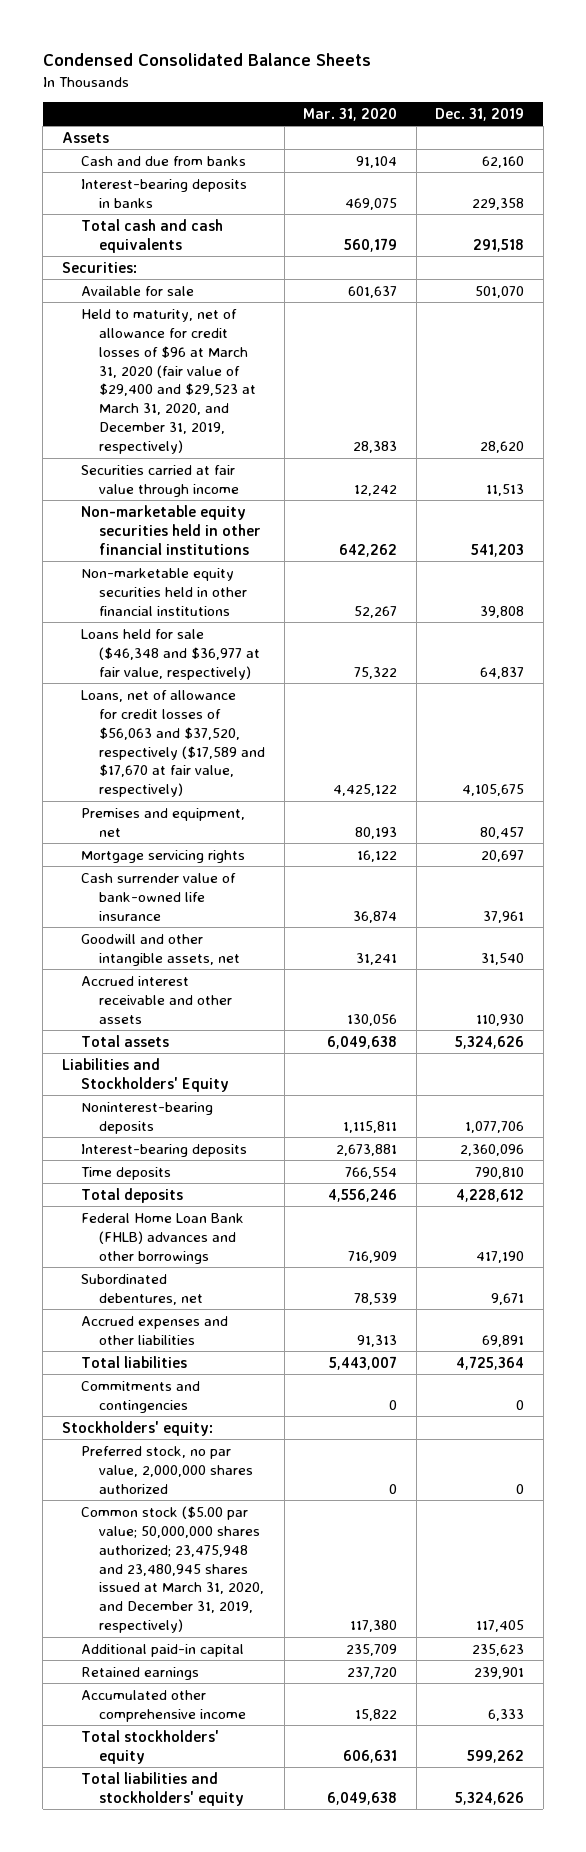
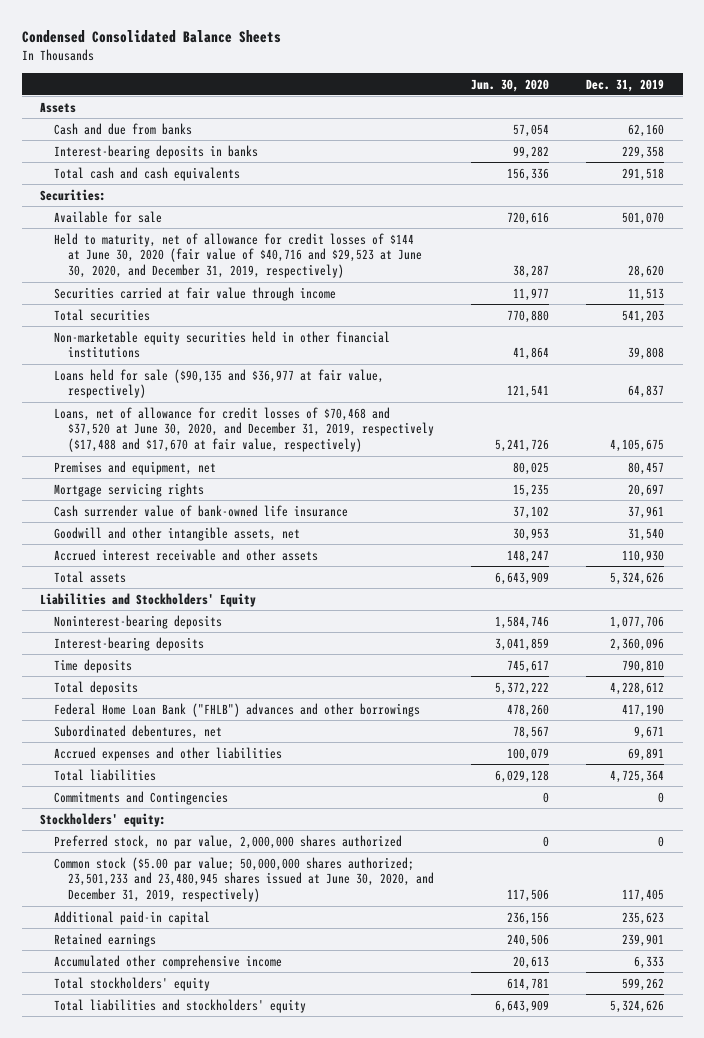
- | Mar. 31, 2020 | Dec. 31, 2019
+ | Jun. 30, 2020 | Dec. 31, 2019
- Held to maturity, net of allowance for credit losses of $96 at March 31, 2020 (fair value of $29,400 and $29,523 at March 31, 2020, and December 31, 2019, respectively) | 28,383 | 28,620
+ Held to maturity, net of allowance for credit losses of $144 at June 30, 2020 (fair value of $40,716 and $29,523 at June 30, 2020, and December 31, 2019, respectively) | 38,287 | 28,620
- Non-marketable equity securities held in other financial institutions | 642,262 | 541,203
+ Total securities | 770,880 | 541,203
- Loans held for sale ($46,348 and $36,977 at fair value, respectively) | 75,322 | 64,837
- Loans, net of allowance for credit losses of $56,063 and $37,520, respectively ($17,589 and $17,670 at fair value, respectively) | 4,425,122 | 4,105,675
+ Loans held for sale ($90,135 and $36,977 at fair value, respectively) | 121,541 | 64,837
+ Loans, net of allowance for credit losses of $70,468 and $37,520 at June 30, 2020, and December 31, 2019, respectively ($17,488 and $17,670 at fair value, respectively) | 5,241,726 | 4,105,675
- Federal Home Loan Bank (FHLB) advances and other borrowings | 716,909 | 417,190
+ Federal Home Loan Bank ("FHLB") advances and other borrowings | 478,260 | 417,190
- Commitments and contingencies | 0 | 0
+ Commitments and Contingencies | 0 | 0
- Common stock ($5.00 par value; 50,000,000 shares authorized; 23,475,948 and 23,480,945 shares issued at March 31, 2020, and December 31, 2019, respectively) | 117,380 | 117,405
+ Common stock ($5.00 par value; 50,000,000 shares authorized; 23,501,233 and 23,480,945 shares issued at June 30, 2020, and December 31, 2019, respectively) | 117,506 | 117,405

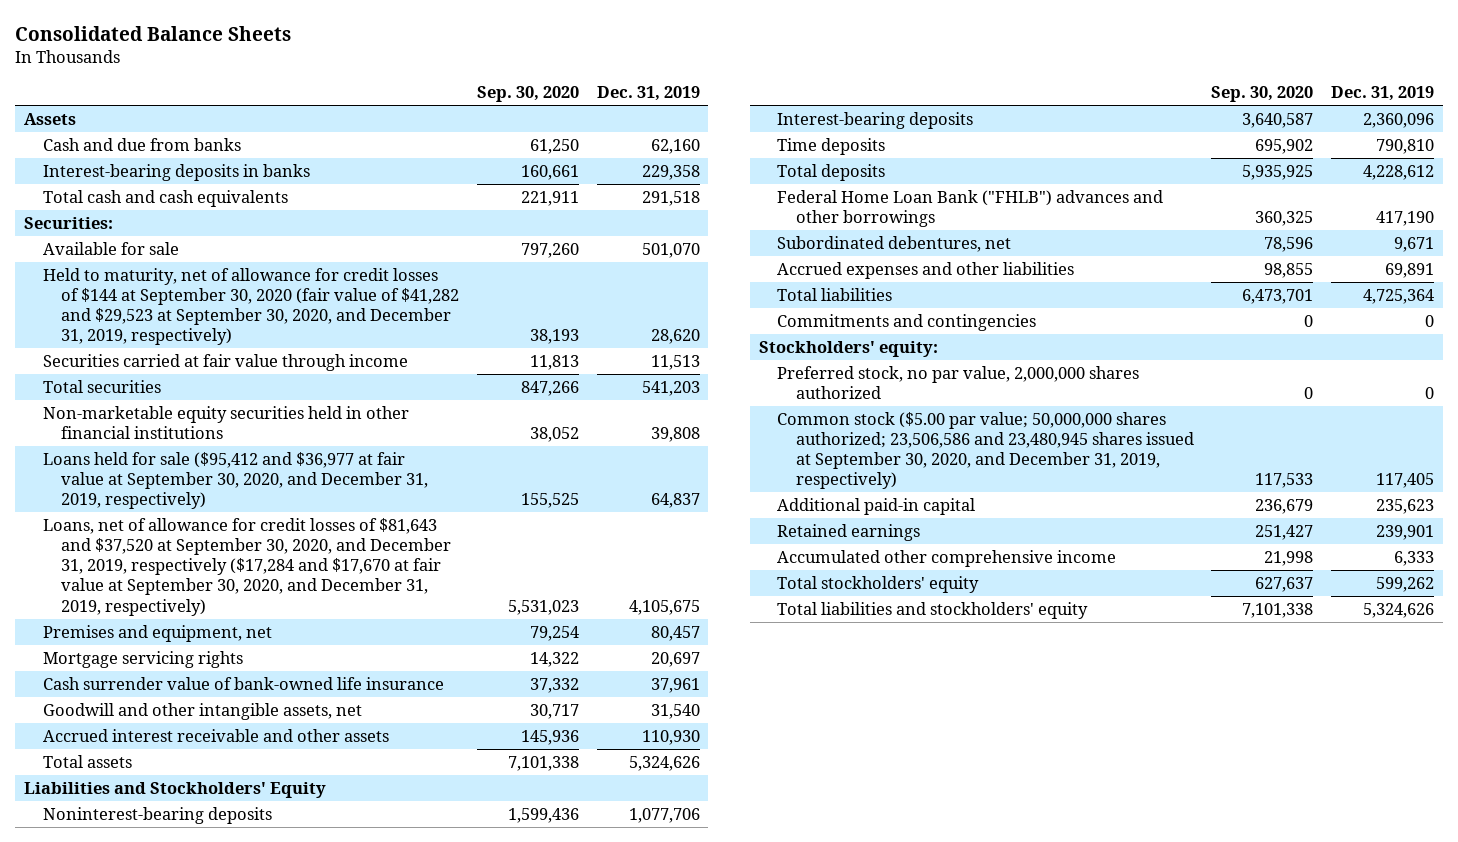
- Condensed Consolidated Balance Sheets
+ Consolidated Balance Sheets
- | Jun. 30, 2020 | Dec. 31, 2019
+ | Sep. 30, 2020 | Dec. 31, 2019
- Held to maturity, net of allowance for credit losses of $144 at June 30, 2020 (fair value of $40,716 and $29,523 at June 30, 2020, and December 31, 2019, respectively) | 38,287 | 28,620
+ Held to maturity, net of allowance for credit losses of $144 at September 30, 2020 (fair value of $41,282 and $29,523 at September 30, 2020, and December 31, 2019, respectively) | 38,193 | 28,620
- Loans held for sale ($90,135 and $36,977 at fair value, respectively) | 121,541 | 64,837
- Loans, net of allowance for credit losses of $70,468 and $37,520 at June 30, 2020, and December 31, 2019, respectively ($17,488 and $17,670 at fair value, respectively) | 5,241,726 | 4,105,675
+ Loans held for sale ($95,412 and $36,977 at fair value at September 30, 2020, and December 31, 2019, respectively) | 155,525 | 64,837
+ Loans, net of allowance for credit losses of $81,643 and $37,520 at September 30, 2020, and December 31, 2019, respectively ($17,284 and $17,670 at fair value at September 30, 2020, and December 31, 2019, respectively) | 5,531,023 | 4,105,675
- Commitments and Contingencies | 0 | 0
+ Commitments and contingencies | 0 | 0
- Common stock ($5.00 par value; 50,000,000 shares authorized; 23,501,233 and 23,480,945 shares issued at June 30, 2020, and December 31, 2019, respectively) | 117,506 | 117,405
+ Common stock ($5.00 par value; 50,000,000 shares authorized; 23,506,586 and 23,480,945 shares issued at September 30, 2020, and December 31, 2019, respectively) | 117,533 | 117,405

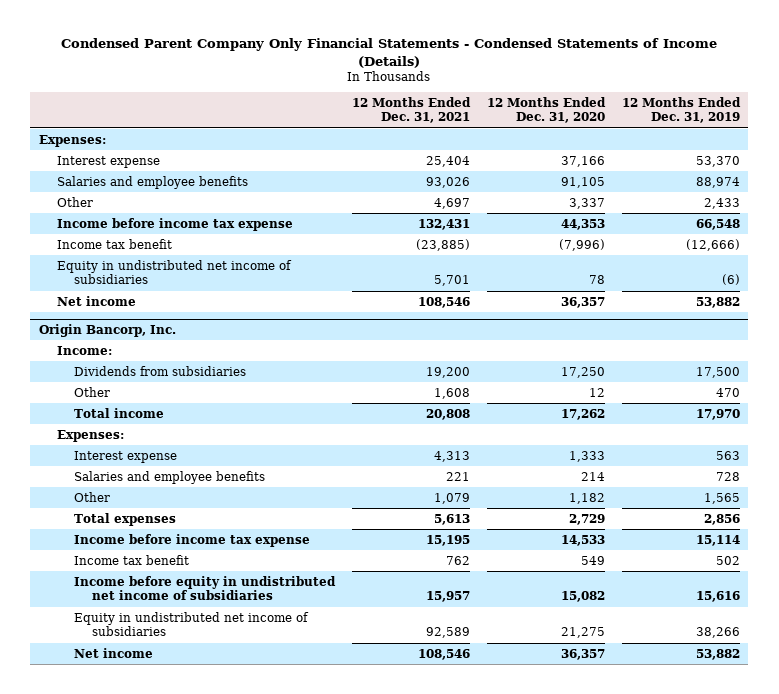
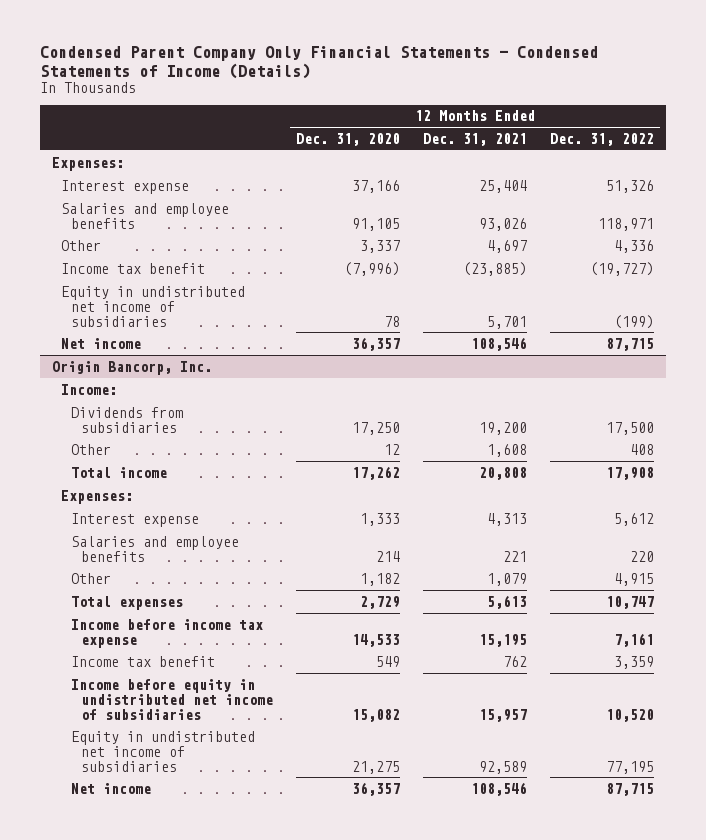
- | 12 Months Ended Dec. 31, 2021 | 12 Months Ended Dec. 31, 2020 | 12 Months Ended Dec. 31, 2019
+ | 12 Months Ended Dec. 31, 2020 | 12 Months Ended Dec. 31, 2021 | 12 Months Ended Dec. 31, 2022
- Income before income tax expense | 132,431 | 44,353 | 66,548

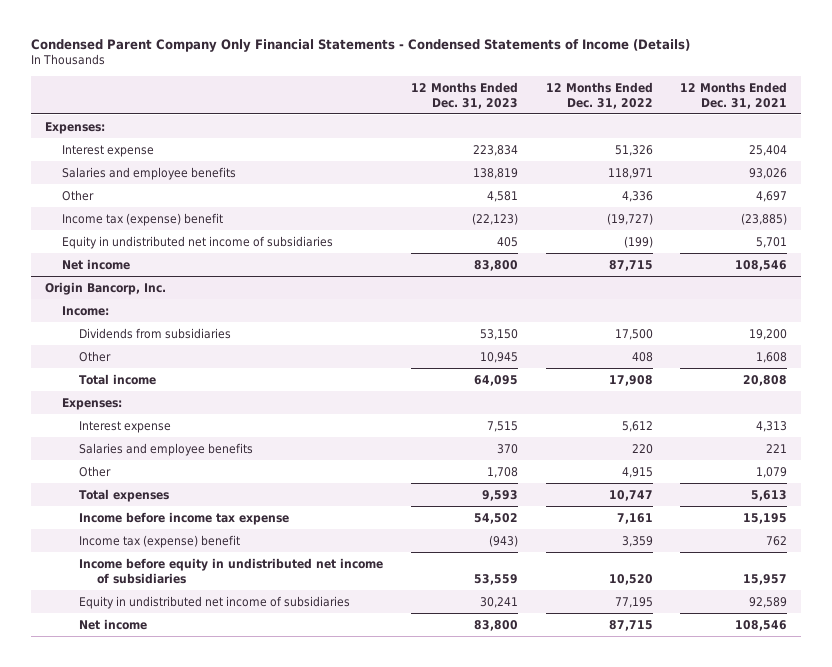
- | 12 Months Ended Dec. 31, 2020 | 12 Months Ended Dec. 31, 2021 | 12 Months Ended Dec. 31, 2022
+ | 12 Months Ended Dec. 31, 2023 | 12 Months Ended Dec. 31, 2022 | 12 Months Ended Dec. 31, 2021
- Income tax benefit | (7,996) | (23,885) | (19,727)
+ Income tax (expense) benefit | (22,123) | (19,727) | (23,885)
@ Origin Bancorp, Inc.
- Income tax benefit | 549 | 762 | 3,359
+ Income tax (expense) benefit | (943) | 3,359 | 762

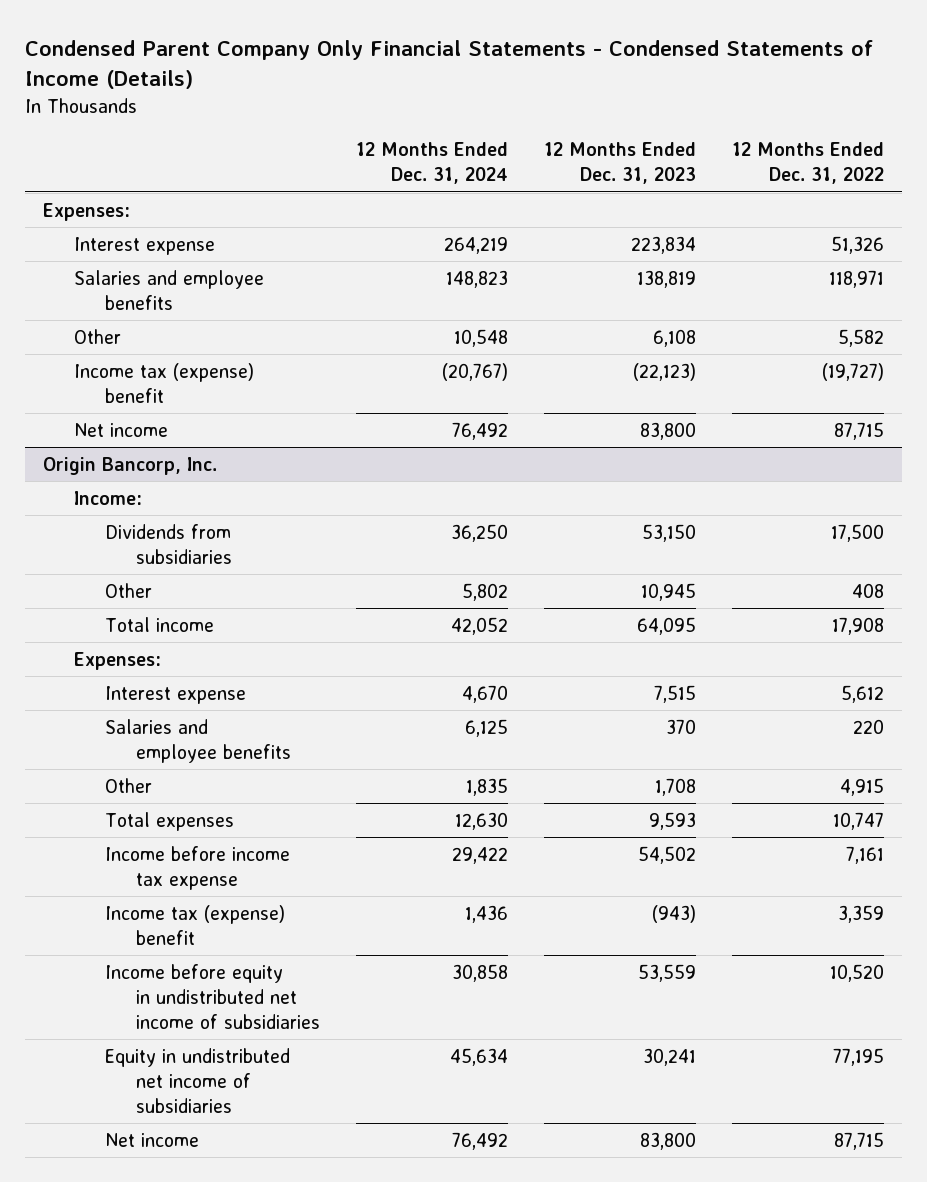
- | 12 Months Ended Dec. 31, 2023 | 12 Months Ended Dec. 31, 2022 | 12 Months Ended Dec. 31, 2021
+ | 12 Months Ended Dec. 31, 2024 | 12 Months Ended Dec. 31, 2023 | 12 Months Ended Dec. 31, 2022
- Other | 4,581 | 4,336 | 4,697
+ Other | 10,548 | 6,108 | 5,582
- Equity in undistributed net income of subsidiaries | 405 | (199) | 5,701

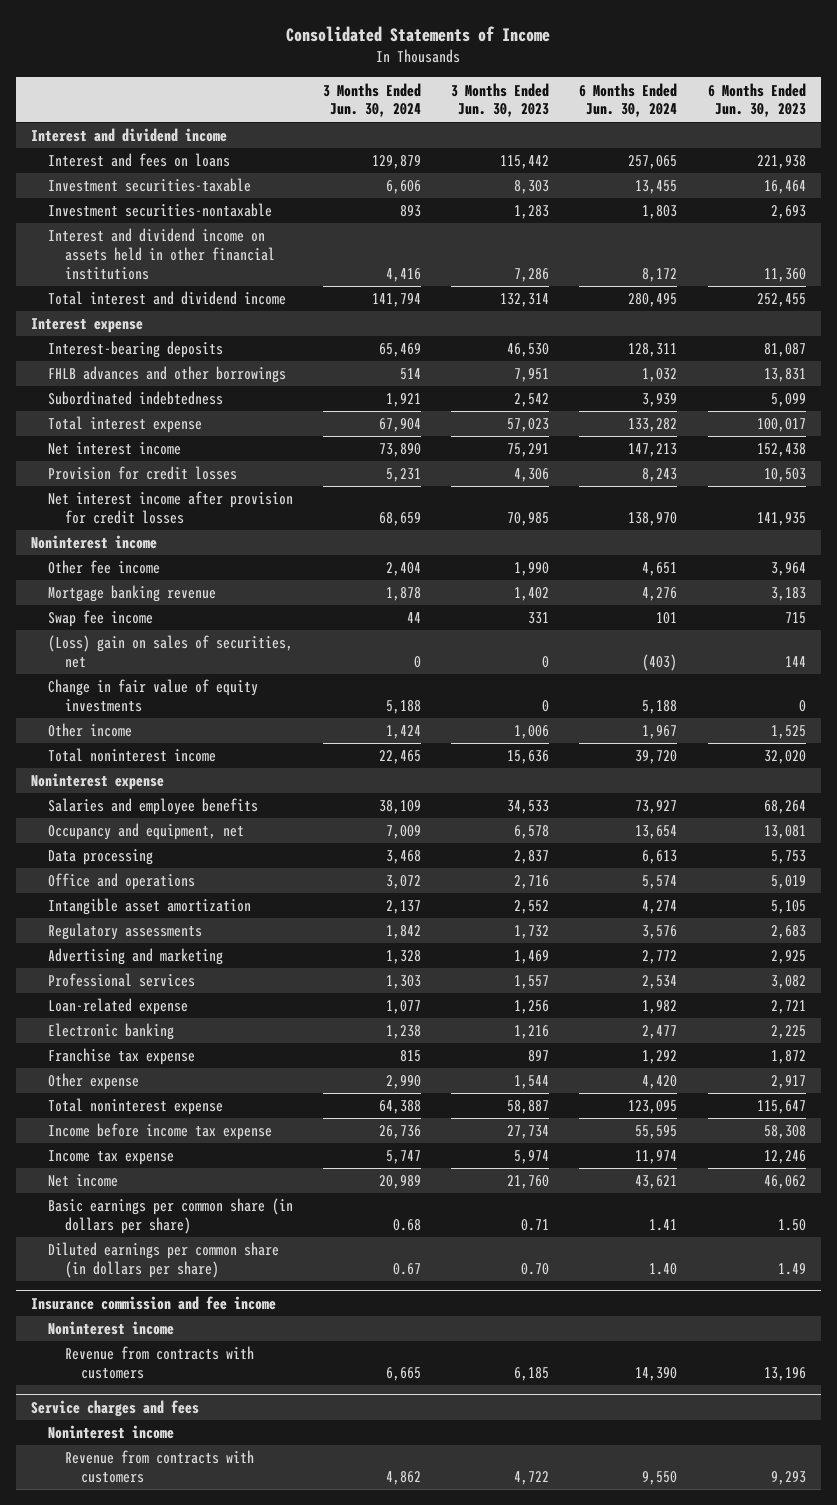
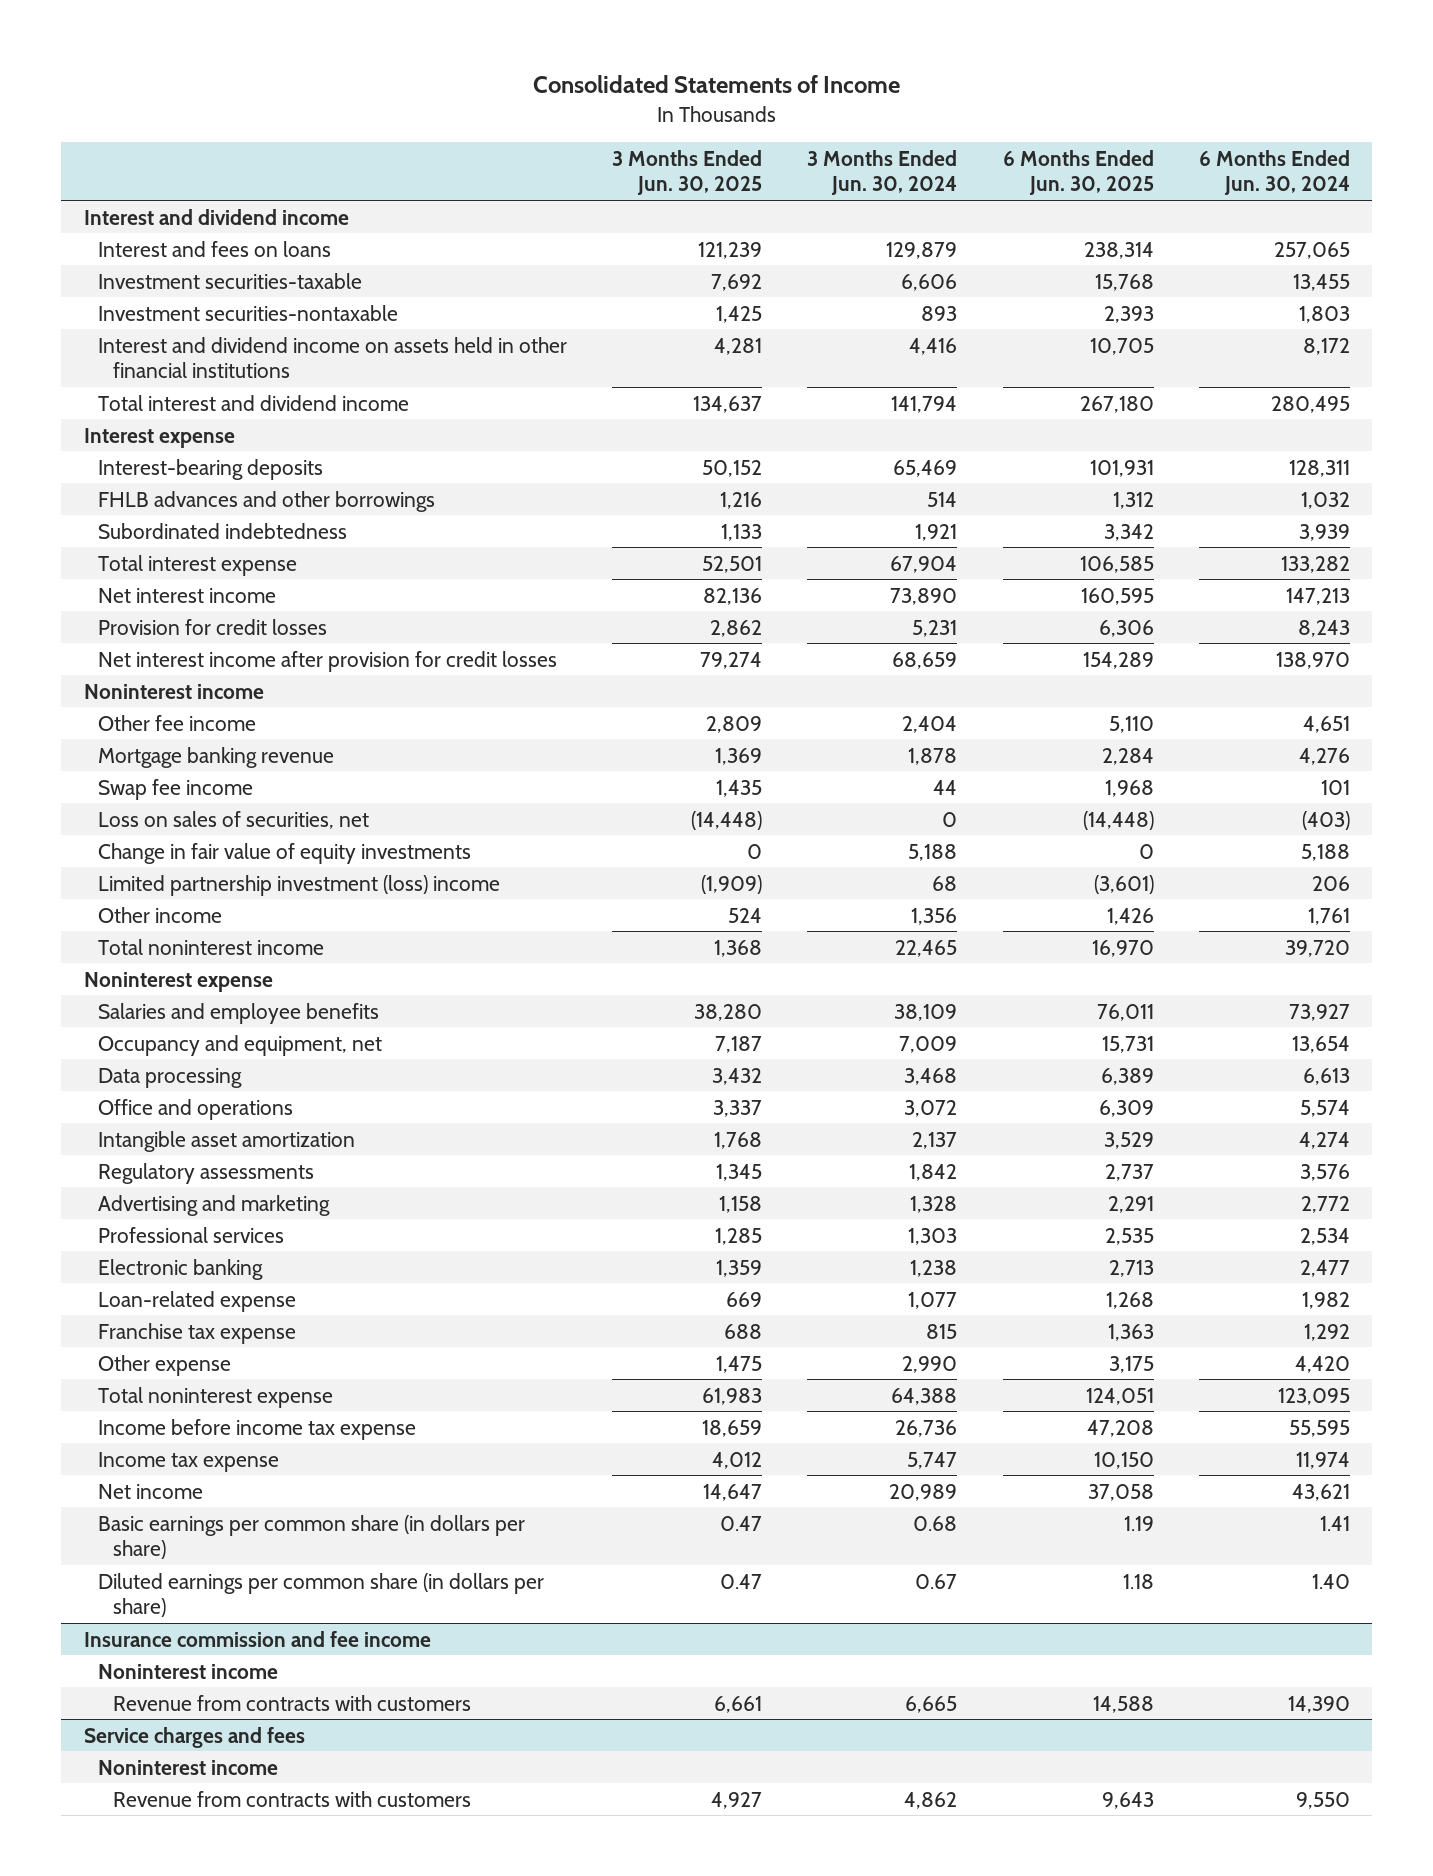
- | 3 Months Ended Jun. 30, 2024 | 3 Months Ended Jun. 30, 2023 | 6 Months Ended Jun. 30, 2024 | 6 Months Ended Jun. 30, 2023
+ | 3 Months Ended Jun. 30, 2025 | 3 Months Ended Jun. 30, 2024 | 6 Months Ended Jun. 30, 2025 | 6 Months Ended Jun. 30, 2024
- (Loss) gain on sales of securities, net | 0 | 0 | (403) | 144
+ Loss on sales of securities, net | (14,448) | 0 | (14,448) | (403)
- Other income | 1,424 | 1,006 | 1,967 | 1,525
+ Limited partnership investment (loss) income | (1,909) | 68 | (3,601) | 206
+ Other income | 524 | 1,356 | 1,426 | 1,761
moved down: Loan-related expense | 669 | 1,077 | 1,268 | 1,982

